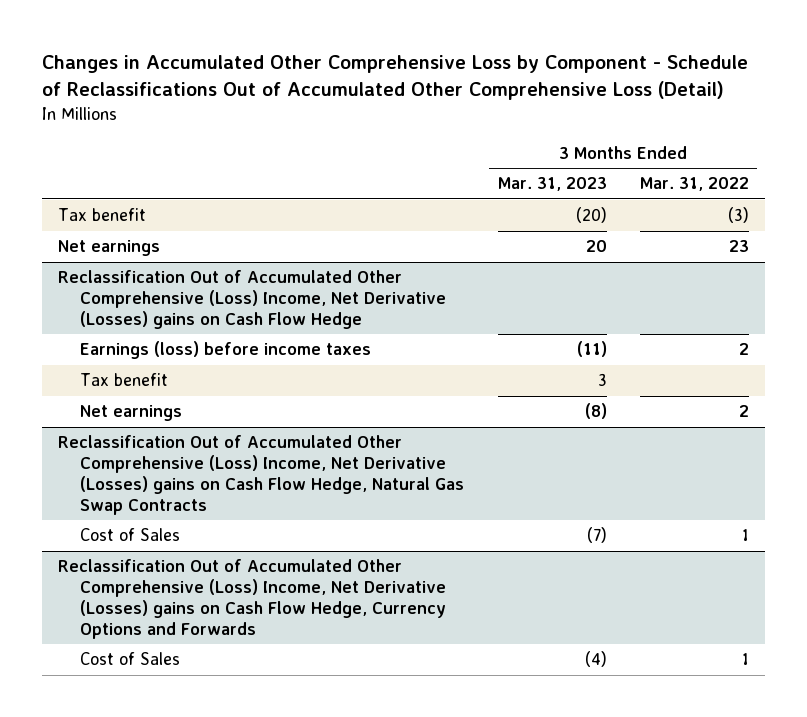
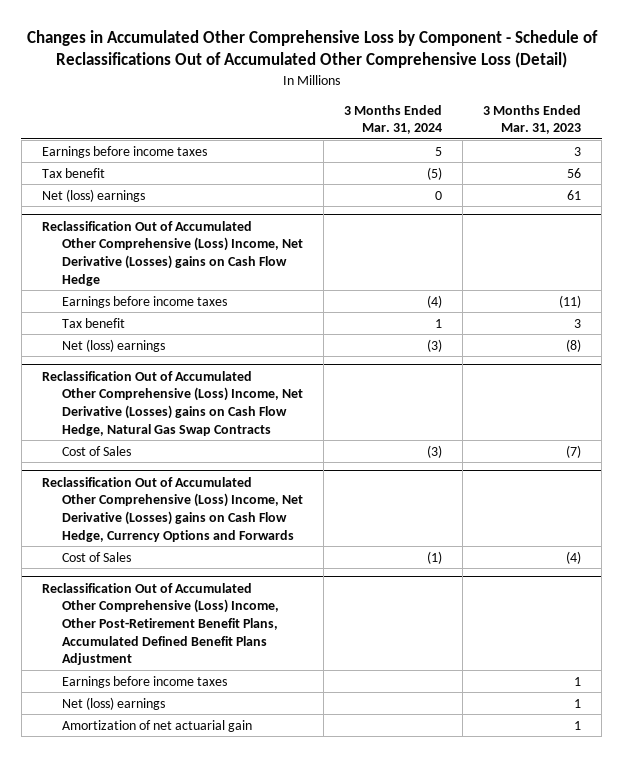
- | 3 Months Ended Mar. 31, 2023 | 3 Months Ended Mar. 31, 2022
+ | 3 Months Ended Mar. 31, 2024 | 3 Months Ended Mar. 31, 2023
- Tax benefit | (20) | (3)
- Net earnings | 20 | 23
+ Earnings before income taxes | 5 | 3
+ Tax benefit | (5) | 56
+ Net (loss) earnings | 0 | 61
@ Reclassification Out of Accumulated Other Comprehensive (Loss) Income, Net Derivative (Losses) gains on Cash Flow Hedge
- Earnings (loss) before income taxes | (11) | 2
+ Earnings before income taxes | (4) | (11)
- Net earnings | (8) | 2
+ Net (loss) earnings | (3) | (8)
+ Reclassification Out of Accumulated Other Comprehensive (Loss) Income, Other Post-Retirement Benefit Plans, Accumulated Defined Benefit Plans Adjustment
+ Earnings before income taxes | | 1
+ Net (loss) earnings | | 1
+ Amortization of net actuarial gain | | 1

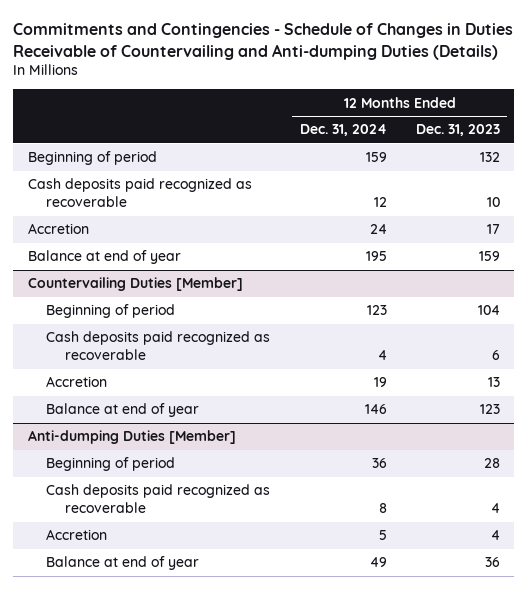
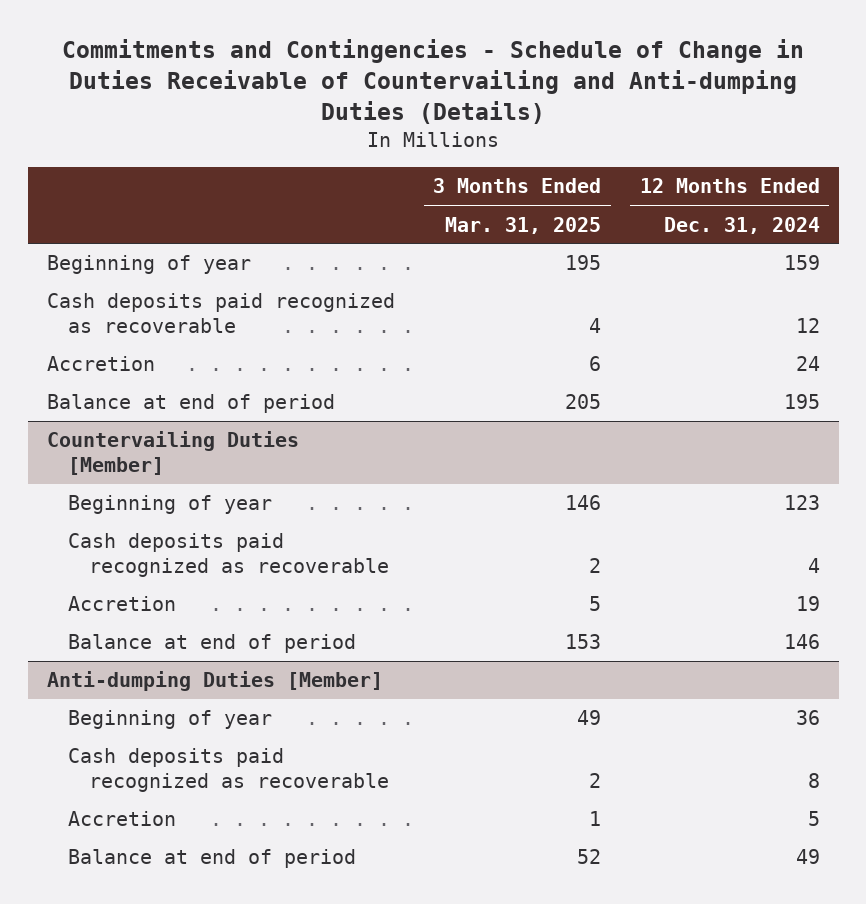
- Commitments and Contingencies - Schedule of Changes in Duties Receivable of Countervailing and Anti-dumping Duties (Details)
+ Commitments and Contingencies - Schedule of Change in Duties Receivable of Countervailing and Anti-dumping Duties (Details)
- | 12 Months Ended Dec. 31, 2024 | 12 Months Ended Dec. 31, 2023
+ | 3 Months Ended Mar. 31, 2025 | 12 Months Ended Dec. 31, 2024
- Beginning of period | 159 | 132
+ Beginning of year | 195 | 159
- Balance at end of year | 195 | 159
+ Balance at end of period | 205 | 195
@ Countervailing Duties [Member]
- Beginning of period | 123 | 104
+ Beginning of year | 146 | 123
- Balance at end of year | 146 | 123
+ Balance at end of period | 153 | 146
@ Anti-dumping Duties [Member]
- Beginning of period | 36 | 28
+ Beginning of year | 49 | 36
- Balance at end of year | 49 | 36
+ Balance at end of period | 52 | 49

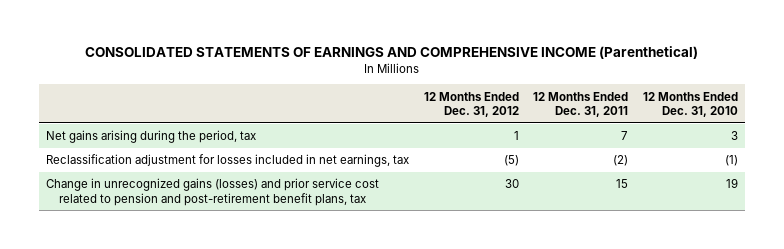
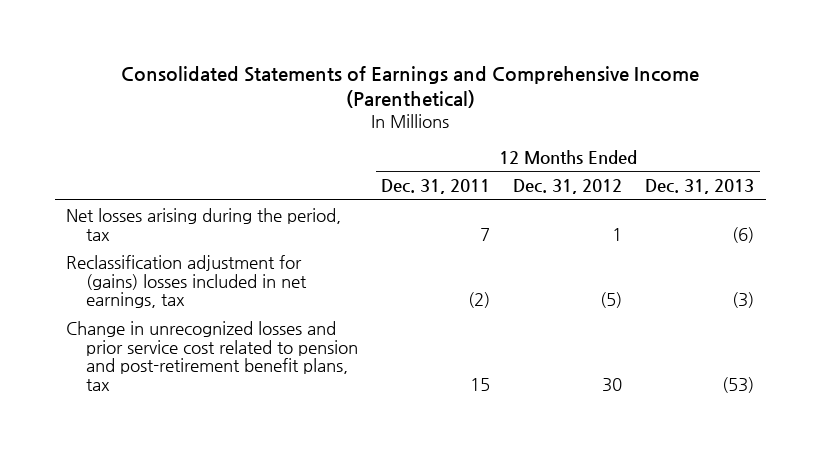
- CONSOLIDATED STATEMENTS OF EARNINGS AND COMPREHENSIVE INCOME (Parenthetical)
+ Consolidated Statements of Earnings and Comprehensive Income (Parenthetical)
- | 12 Months Ended Dec. 31, 2012 | 12 Months Ended Dec. 31, 2011 | 12 Months Ended Dec. 31, 2010
+ | 12 Months Ended Dec. 31, 2011 | 12 Months Ended Dec. 31, 2012 | 12 Months Ended Dec. 31, 2013
- Net gains arising during the period, tax | 1 | 7 | 3
- Reclassification adjustment for losses included in net earnings, tax | (5) | (2) | (1)
- Change in unrecognized gains (losses) and prior service cost related to pension and post-retirement benefit plans, tax | 30 | 15 | 19
+ Net losses arising during the period, tax | 7 | 1 | (6)
+ Reclassification adjustment for (gains) losses included in net earnings, tax | (2) | (5) | (3)
+ Change in unrecognized losses and prior service cost related to pension and post-retirement benefit plans, tax | 15 | 30 | (53)

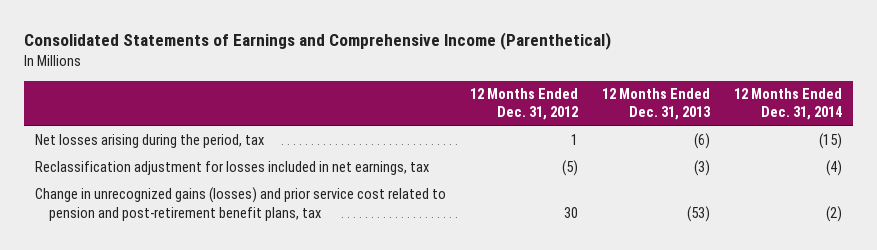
- | 12 Months Ended Dec. 31, 2011 | 12 Months Ended Dec. 31, 2012 | 12 Months Ended Dec. 31, 2013
+ | 12 Months Ended Dec. 31, 2012 | 12 Months Ended Dec. 31, 2013 | 12 Months Ended Dec. 31, 2014
- Reclassification adjustment for (gains) losses included in net earnings, tax | (2) | (5) | (3)
- Change in unrecognized losses and prior service cost related to pension and post-retirement benefit plans, tax | 15 | 30 | (53)
+ Reclassification adjustment for losses included in net earnings, tax | (5) | (3) | (4)
+ Change in unrecognized gains (losses) and prior service cost related to pension and post-retirement benefit plans, tax | 30 | (53) | (2)

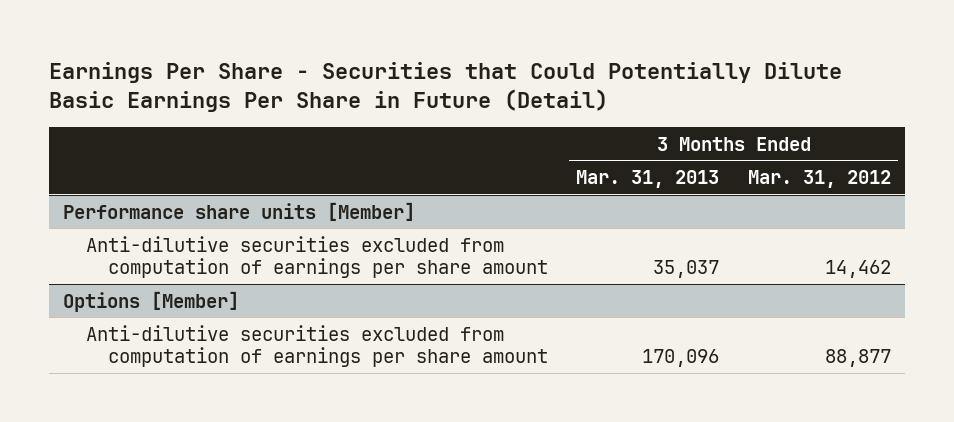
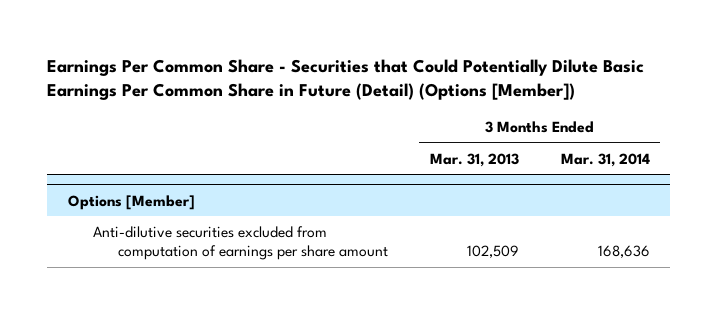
- Earnings Per Share - Securities that Could Potentially Dilute Basic Earnings Per Share in Future (Detail)
+ Earnings Per Common Share - Securities that Could Potentially Dilute Basic Earnings Per Common Share in Future (Detail) (Options [Member])
- | 3 Months Ended Mar. 31, 2013 | 3 Months Ended Mar. 31, 2012
+ | 3 Months Ended Mar. 31, 2013 | 3 Months Ended Mar. 31, 2014
- Performance share units [Member]
- Anti-dilutive securities excluded from computation of earnings per share amount | 35,037 | 14,462
@ Options [Member]
- Anti-dilutive securities excluded from computation of earnings per share amount | 170,096 | 88,877
+ Anti-dilutive securities excluded from computation of earnings per share amount | 102,509 | 168,636

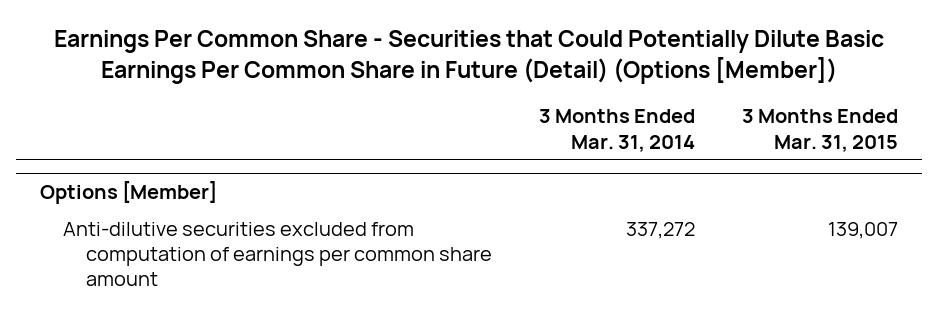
- | 3 Months Ended Mar. 31, 2013 | 3 Months Ended Mar. 31, 2014
+ | 3 Months Ended Mar. 31, 2014 | 3 Months Ended Mar. 31, 2015
@ Options [Member]
- Anti-dilutive securities excluded from computation of earnings per share amount | 102,509 | 168,636
+ Anti-dilutive securities excluded from computation of earnings per common share amount | 337,272 | 139,007

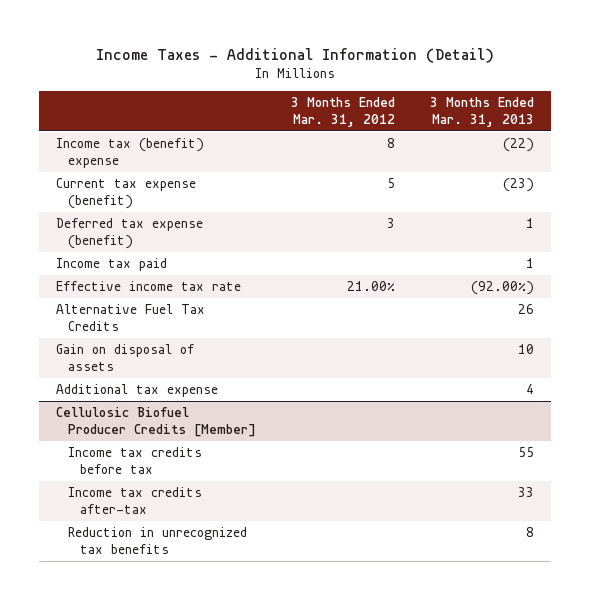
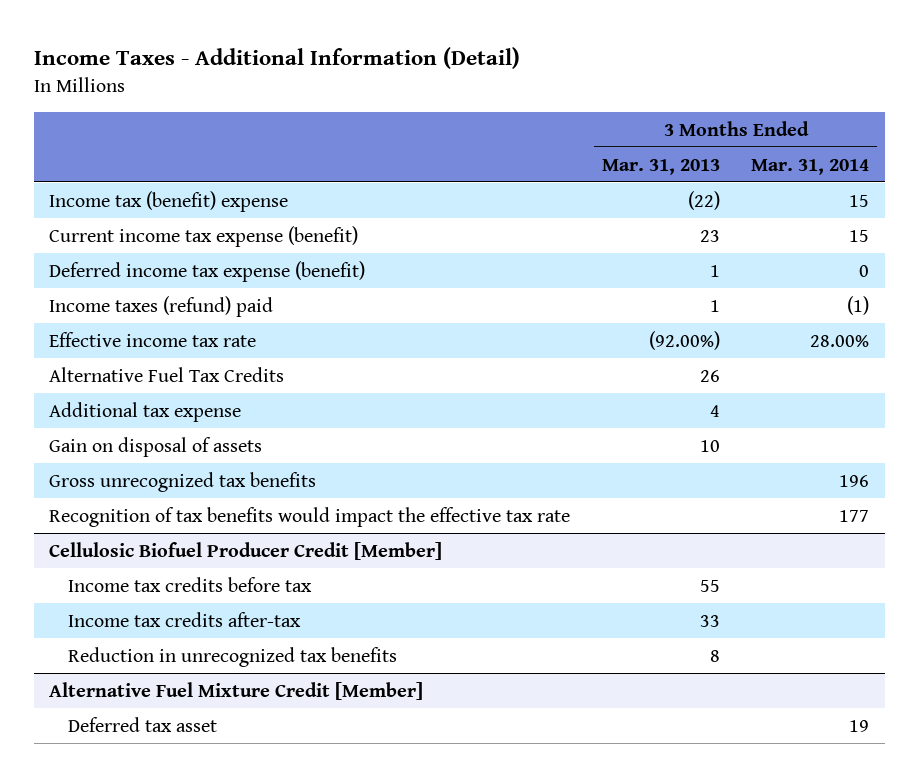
- | 3 Months Ended Mar. 31, 2012 | 3 Months Ended Mar. 31, 2013
+ | 3 Months Ended Mar. 31, 2013 | 3 Months Ended Mar. 31, 2014
- Current tax expense (benefit) | 5 | (23)
- Deferred tax expense (benefit) | 3 | 1
- Income tax paid | | 1
+ Current income tax expense (benefit) | 23 | 15
+ Deferred income tax expense (benefit) | 1 | 0
+ Income taxes (refund) paid | 1 | (1)
- Cellulosic Biofuel Producer Credits [Member]
moved down: Gain on disposal of assets | 10 |
+ Gross unrecognized tax benefits | | 196
+ Recognition of tax benefits would impact the effective tax rate | | 177
+ Cellulosic Biofuel Producer Credit [Member]
+ Alternative Fuel Mixture Credit [Member]
+ Deferred tax asset | | 19

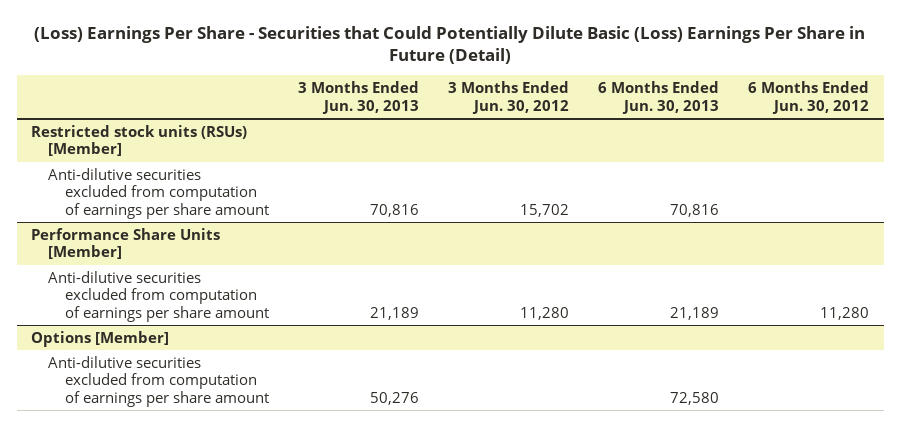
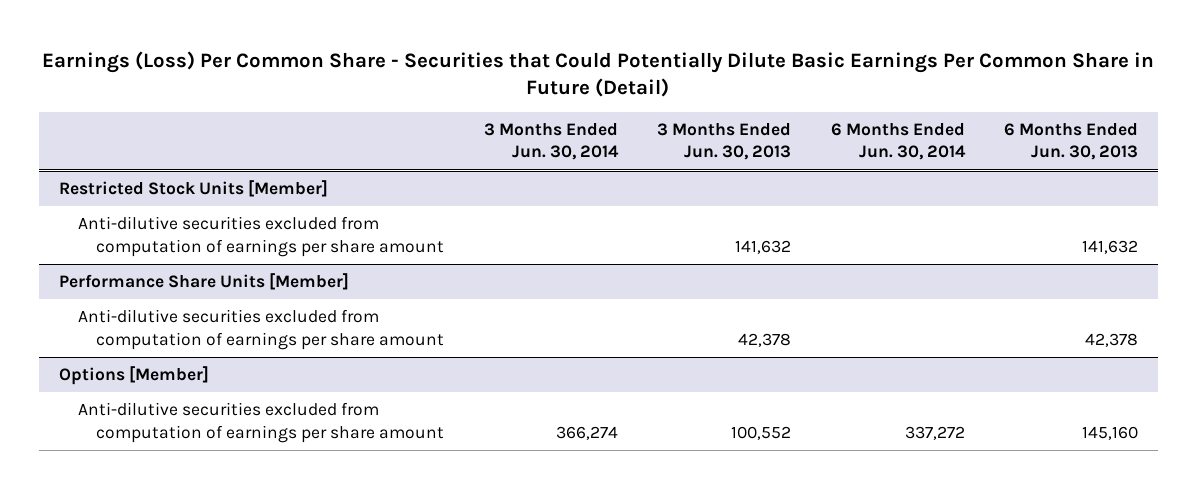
- (Loss) Earnings Per Share - Securities that Could Potentially Dilute Basic (Loss) Earnings Per Share in Future (Detail)
+ Earnings (Loss) Per Common Share - Securities that Could Potentially Dilute Basic Earnings Per Common Share in Future (Detail)
- | 3 Months Ended Jun. 30, 2013 | 3 Months Ended Jun. 30, 2012 | 6 Months Ended Jun. 30, 2013 | 6 Months Ended Jun. 30, 2012
+ | 3 Months Ended Jun. 30, 2014 | 3 Months Ended Jun. 30, 2013 | 6 Months Ended Jun. 30, 2014 | 6 Months Ended Jun. 30, 2013
- Restricted stock units (RSUs) [Member]
- Anti-dilutive securities excluded from computation of earnings per share amount | 70,816 | 15,702 | 70,816 |
+ Restricted Stock Units [Member]
+ Anti-dilutive securities excluded from computation of earnings per share amount | | 141,632 | | 141,632
@ Performance Share Units [Member]
- Anti-dilutive securities excluded from computation of earnings per share amount | 21,189 | 11,280 | 21,189 | 11,280
+ Anti-dilutive securities excluded from computation of earnings per share amount | | 42,378 | | 42,378
@ Options [Member]
- Anti-dilutive securities excluded from computation of earnings per share amount | 50,276 | | 72,580 |
+ Anti-dilutive securities excluded from computation of earnings per share amount | 366,274 | 100,552 | 337,272 | 145,160

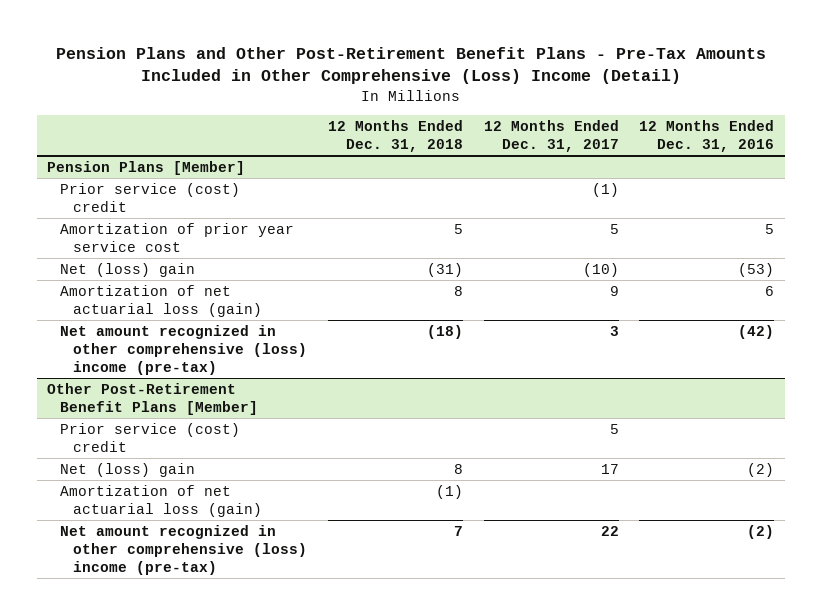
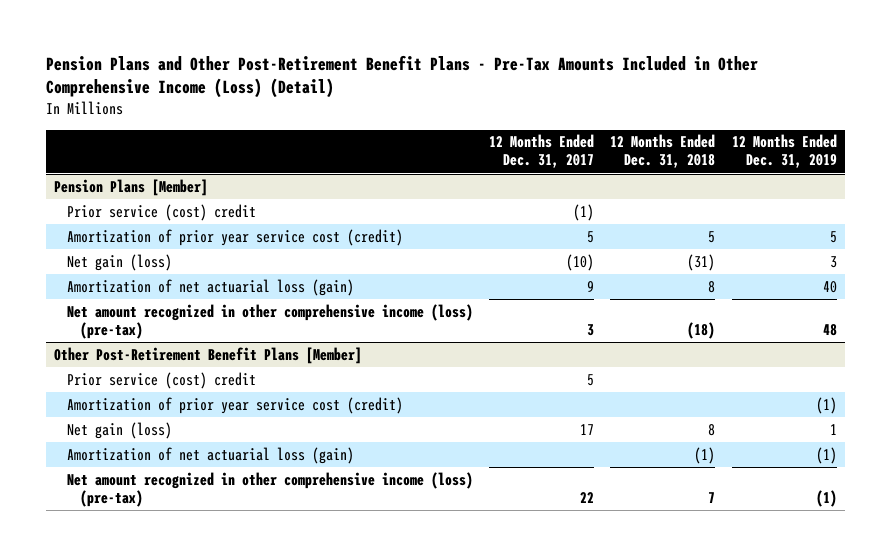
- Pension Plans and Other Post-Retirement Benefit Plans - Pre-Tax Amounts Included in Other Comprehensive (Loss) Income (Detail)
+ Pension Plans and Other Post-Retirement Benefit Plans - Pre-Tax Amounts Included in Other Comprehensive Income (Loss) (Detail)
- | 12 Months Ended Dec. 31, 2018 | 12 Months Ended Dec. 31, 2017 | 12 Months Ended Dec. 31, 2016
+ | 12 Months Ended Dec. 31, 2017 | 12 Months Ended Dec. 31, 2018 | 12 Months Ended Dec. 31, 2019
@ Pension Plans [Member]
- Amortization of prior year service cost | 5 | 5 | 5
- Net (loss) gain | (31) | (10) | (53)
+ Amortization of prior year service cost (credit) | 5 | 5 | 5
+ Net gain (loss) | (10) | (31) | 3
- Net amount recognized in other comprehensive (loss) income (pre-tax) | (18) | 3 | (42)
+ Net amount recognized in other comprehensive income (loss) (pre-tax) | 3 | (18) | 48
@ Other Post-Retirement Benefit Plans [Member]
- Net (loss) gain | 8 | 17 | (2)
+ Amortization of prior year service cost (credit) | | | (1)
+ Net gain (loss) | 17 | 8 | 1
- Net amount recognized in other comprehensive (loss) income (pre-tax) | 7 | 22 | (2)
+ Net amount recognized in other comprehensive income (loss) (pre-tax) | 22 | 7 | (1)

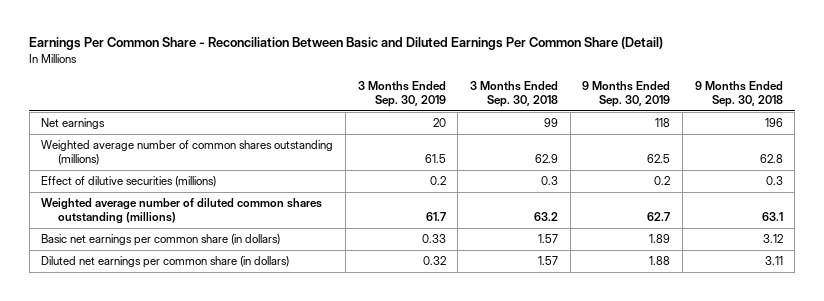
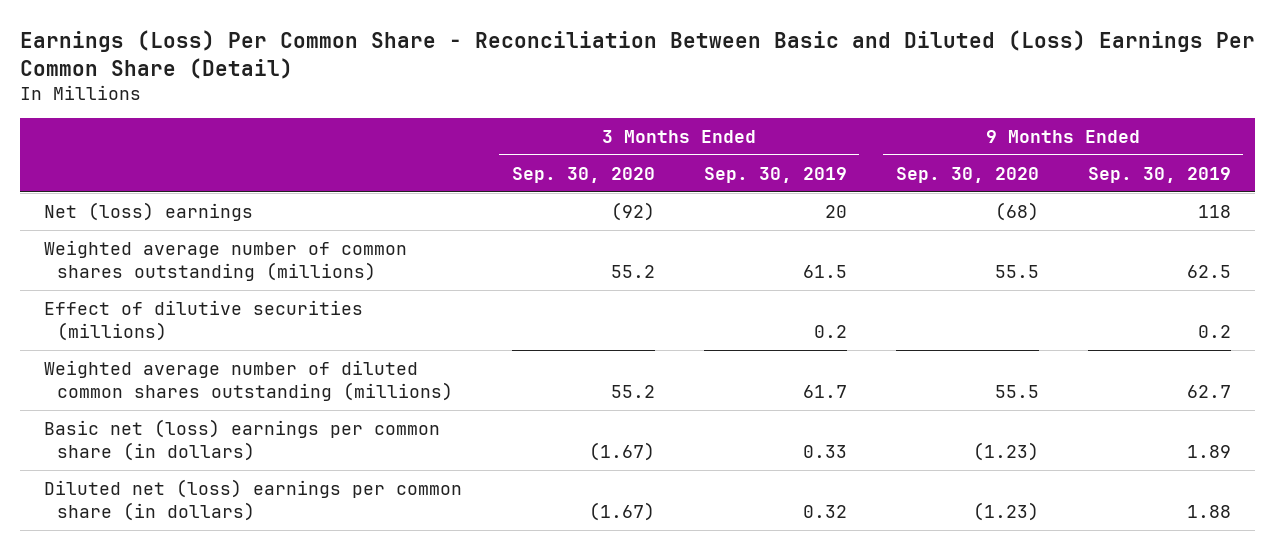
- Earnings Per Common Share - Reconciliation Between Basic and Diluted Earnings Per Common Share (Detail)
+ Earnings (Loss) Per Common Share - Reconciliation Between Basic and Diluted (Loss) Earnings Per Common Share (Detail)
- | 3 Months Ended Sep. 30, 2019 | 3 Months Ended Sep. 30, 2018 | 9 Months Ended Sep. 30, 2019 | 9 Months Ended Sep. 30, 2018
+ | 3 Months Ended Sep. 30, 2020 | 3 Months Ended Sep. 30, 2019 | 9 Months Ended Sep. 30, 2020 | 9 Months Ended Sep. 30, 2019
- Net earnings | 20 | 99 | 118 | 196
+ Net (loss) earnings | (92) | 20 | (68) | 118
- Basic net earnings per common share (in dollars) | 0.33 | 1.57 | 1.89 | 3.12
- Diluted net earnings per common share (in dollars) | 0.32 | 1.57 | 1.88 | 3.11
+ Basic net (loss) earnings per common share (in dollars) | (1.67) | 0.33 | (1.23) | 1.89
+ Diluted net (loss) earnings per common share (in dollars) | (1.67) | 0.32 | (1.23) | 1.88

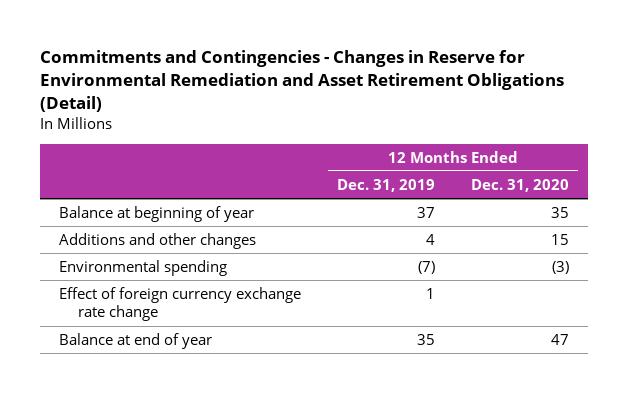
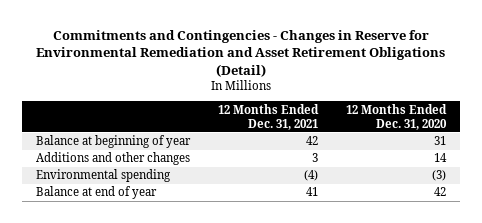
- | 12 Months Ended Dec. 31, 2019 | 12 Months Ended Dec. 31, 2020
+ | 12 Months Ended Dec. 31, 2021 | 12 Months Ended Dec. 31, 2020
- Balance at beginning of year | 37 | 35
- Additions and other changes | 4 | 15
+ Balance at beginning of year | 42 | 31
+ Additions and other changes | 3 | 14
- Effect of foreign currency exchange rate change | 1 |
- Balance at end of year | 35 | 47
+ Balance at end of year | 41 | 42

